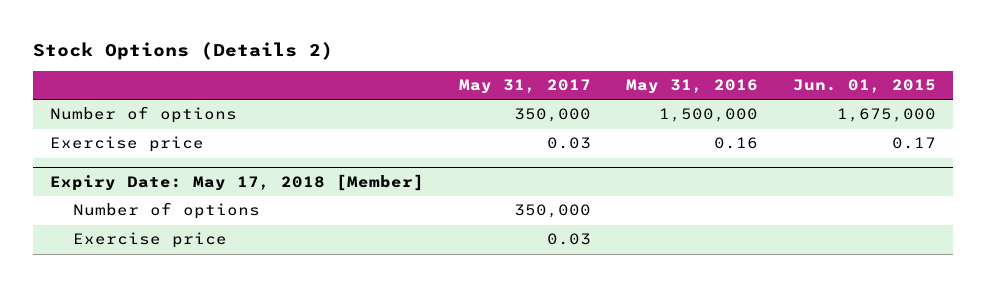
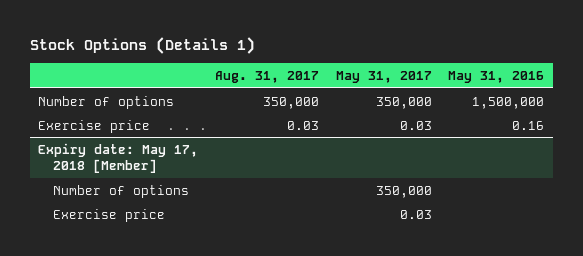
- Stock Options (Details 2)
+ Stock Options (Details 1)
- | May 31, 2017 | May 31, 2016 | Jun. 01, 2015
+ | Aug. 31, 2017 | May 31, 2017 | May 31, 2016
- Expiry Date: May 17, 2018 [Member]
+ Expiry date: May 17, 2018 [Member]

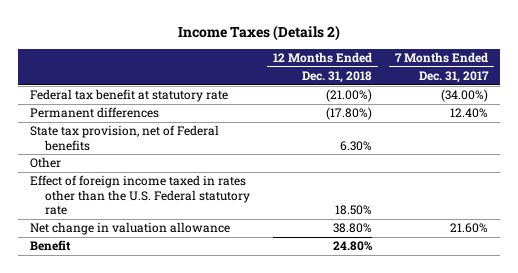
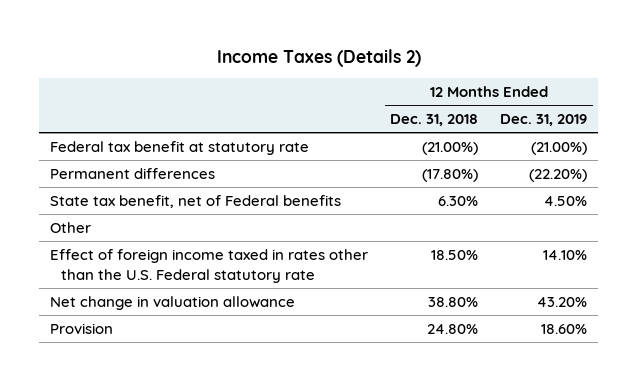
- | 12 Months Ended Dec. 31, 2018 | 7 Months Ended Dec. 31, 2017
+ | 12 Months Ended Dec. 31, 2018 | 12 Months Ended Dec. 31, 2019
- State tax provision, net of Federal benefits | 6.30% |
+ State tax benefit, net of Federal benefits | 6.30% | 4.50%
- Benefit | 24.80% |
+ Provision | 24.80% | 18.60%

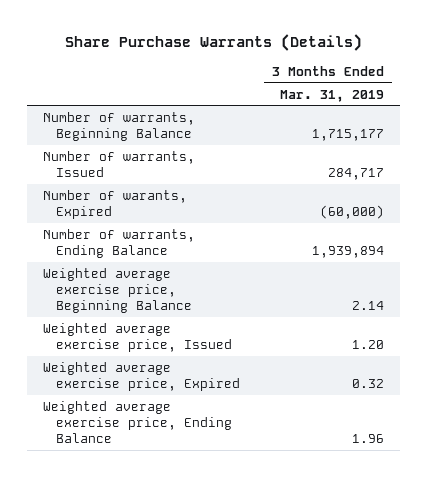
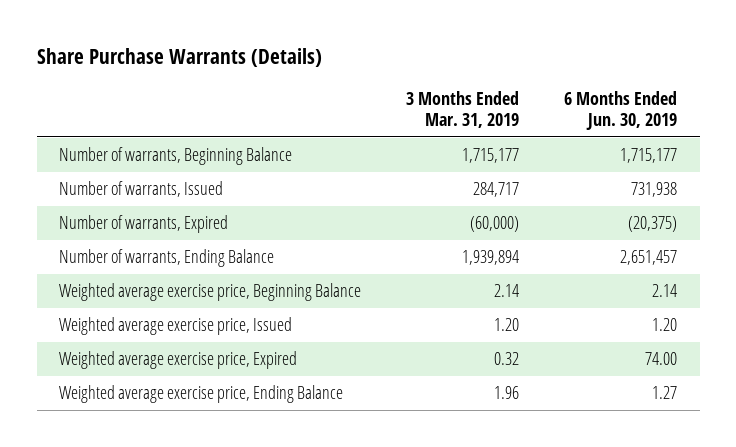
- | 3 Months Ended Mar. 31, 2019
+ | 3 Months Ended Mar. 31, 2019 | 6 Months Ended Jun. 30, 2019
- Number of warants, Expired | (60,000)
+ Number of warrants, Expired | (60,000) | (20,375)

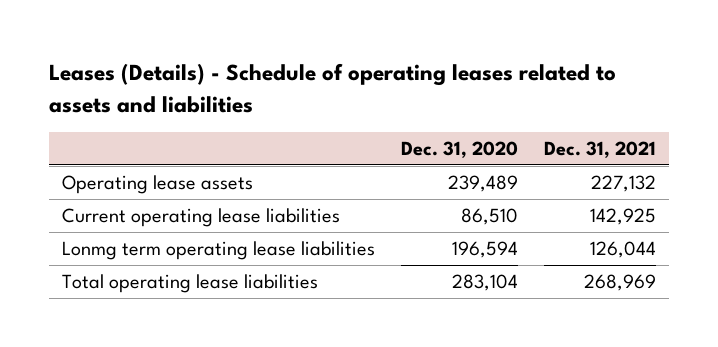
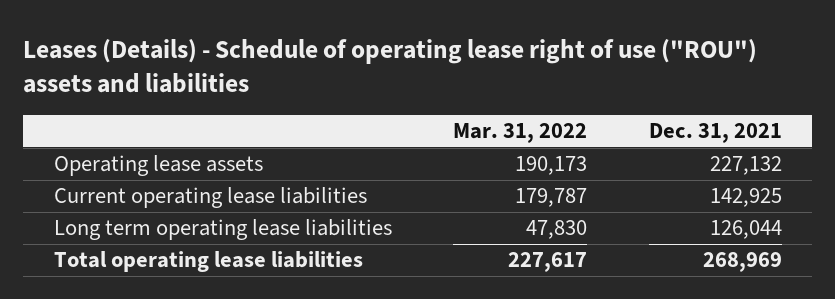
- Leases (Details) - Schedule of operating leases related to assets and liabilities
+ Leases (Details) - Schedule of operating lease right of use ("ROU") assets and liabilities
- | Dec. 31, 2020 | Dec. 31, 2021
+ | Mar. 31, 2022 | Dec. 31, 2021
- Lonmg term operating lease liabilities | 196,594 | 126,044
+ Long term operating lease liabilities | 47,830 | 126,044

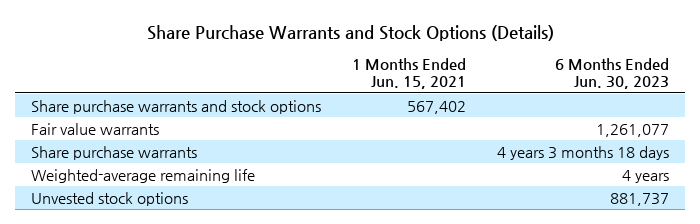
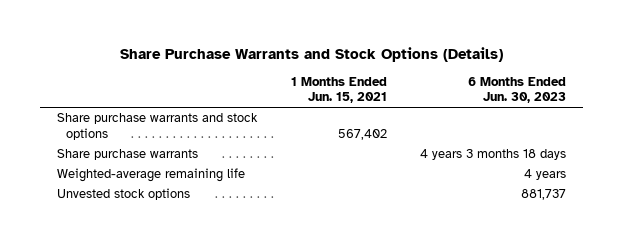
- Fair value warrants | | 1,261,077

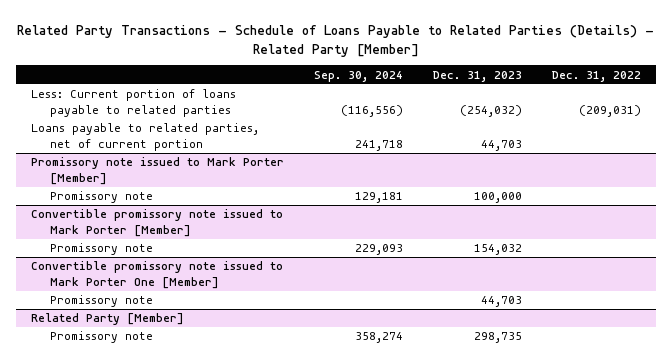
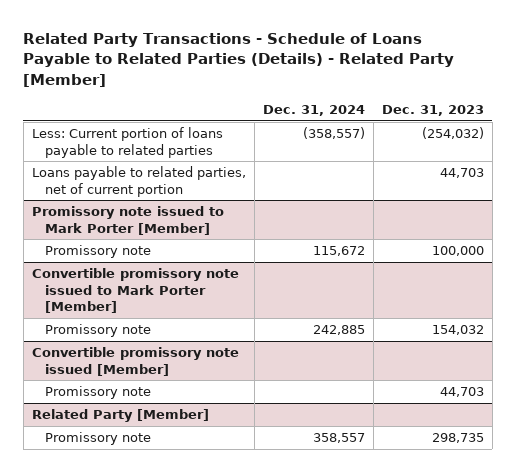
- | Sep. 30, 2024 | Dec. 31, 2023 | Dec. 31, 2022
+ | Dec. 31, 2024 | Dec. 31, 2023
- Convertible promissory note issued to Mark Porter One [Member]
+ Convertible promissory note issued [Member]

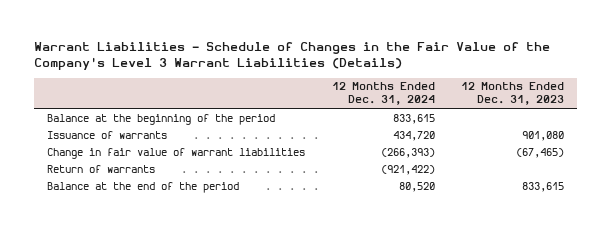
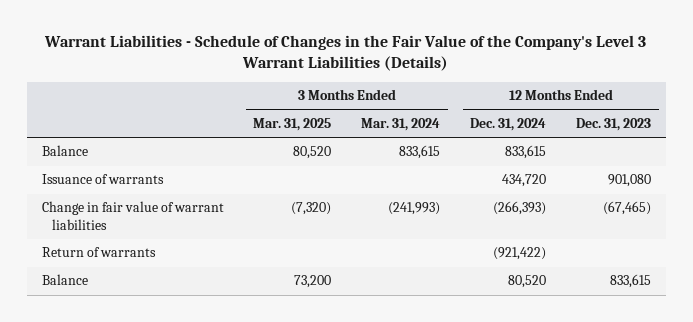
- | 12 Months Ended Dec. 31, 2024 | 12 Months Ended Dec. 31, 2023
+ | 3 Months Ended Mar. 31, 2025 | 3 Months Ended Mar. 31, 2024 | 12 Months Ended Dec. 31, 2024 | 12 Months Ended Dec. 31, 2023
- Balance at the beginning of the period | 833,615 |
+ Balance | 80,520 | 833,615 | 833,615 |
- Balance at the end of the period | 80,520 | 833,615
+ Balance | 73,200 | | 80,520 | 833,615

